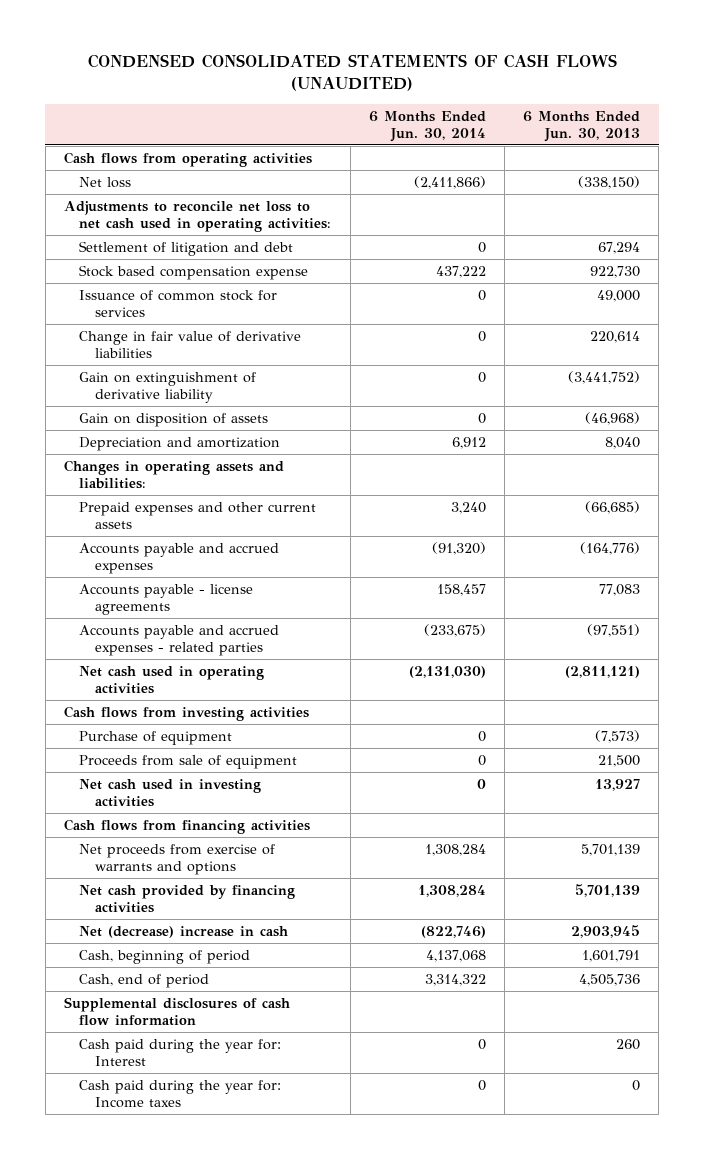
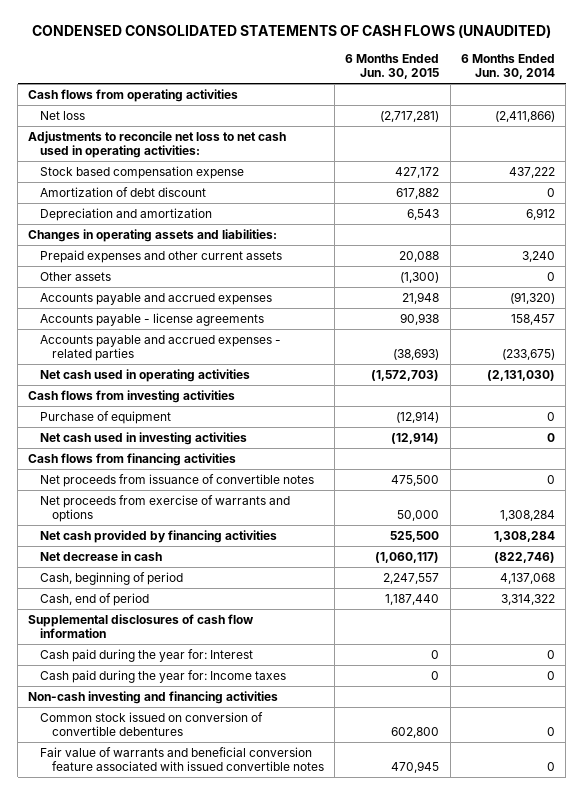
- | 6 Months Ended Jun. 30, 2014 | 6 Months Ended Jun. 30, 2013
+ | 6 Months Ended Jun. 30, 2015 | 6 Months Ended Jun. 30, 2014
- Settlement of litigation and debt | 0 | 67,294
- Issuance of common stock for services | 0 | 49,000
- Change in fair value of derivative liabilities | 0 | 220,614
- Gain on extinguishment of derivative liability | 0 | (3,441,752)
- Gain on disposition of assets | 0 | (46,968)
+ Amortization of debt discount | 617,882 | 0
+ Other assets | (1,300) | 0
- Proceeds from sale of equipment | 0 | 21,500
+ Net proceeds from issuance of convertible notes | 475,500 | 0
- Net (decrease) increase in cash | (822,746) | 2,903,945
+ Net decrease in cash | (1,060,117) | (822,746)
+ Non-cash investing and financing activities
+ Common stock issued on conversion of convertible debentures | 602,800 | 0
+ Fair value of warrants and beneficial conversion feature associated with issued convertible notes | 470,945 | 0

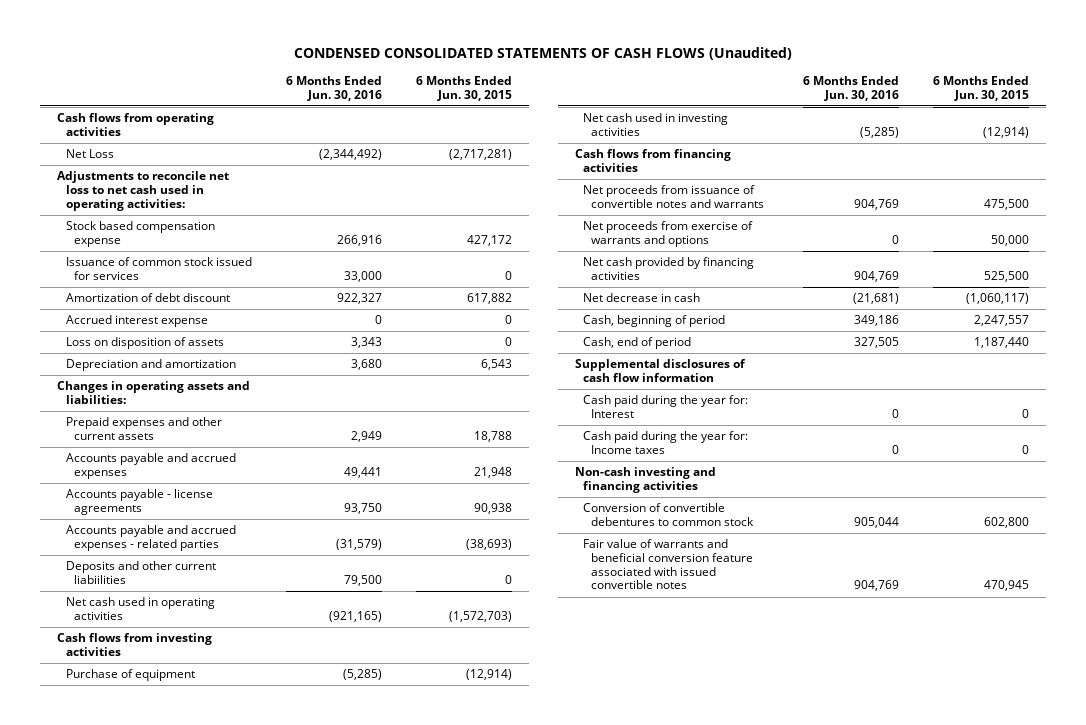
- CONDENSED CONSOLIDATED STATEMENTS OF CASH FLOWS (UNAUDITED)
+ CONDENSED CONSOLIDATED STATEMENTS OF CASH FLOWS (Unaudited)
- | 6 Months Ended Jun. 30, 2015 | 6 Months Ended Jun. 30, 2014
+ | 6 Months Ended Jun. 30, 2016 | 6 Months Ended Jun. 30, 2015
- Net loss | (2,717,281) | (2,411,866)
+ Net Loss | (2,344,492) | (2,717,281)
+ Issuance of common stock issued for services | 33,000 | 0
+ Accrued interest expense | 0 | 0
+ Loss on disposition of assets | 3,343 | 0
- Prepaid expenses and other current assets | 20,088 | 3,240
- Other assets | (1,300) | 0
+ Prepaid expenses and other current assets | 2,949 | 18,788
+ Deposits and other current liabiilities | 79,500 | 0
- Net proceeds from issuance of convertible notes | 475,500 | 0
+ Net proceeds from issuance of convertible notes and warrants | 904,769 | 475,500
- Common stock issued on conversion of convertible debentures | 602,800 | 0
+ Conversion of convertible debentures to common stock | 905,044 | 602,800

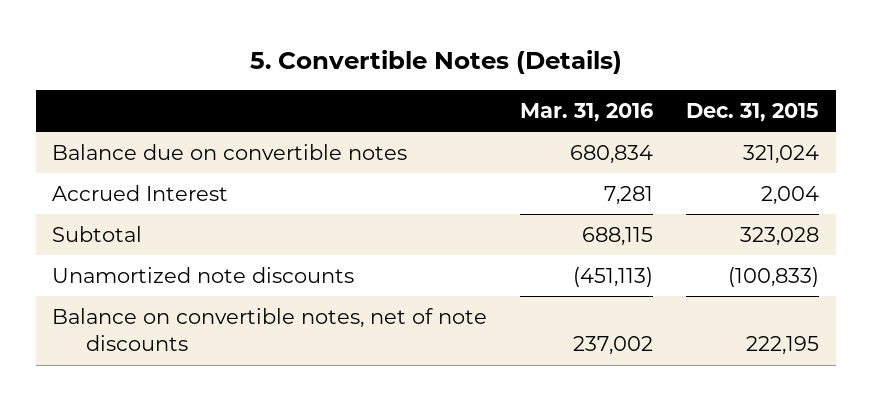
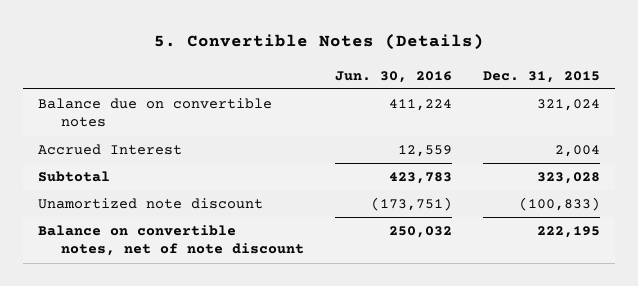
- | Mar. 31, 2016 | Dec. 31, 2015
+ | Jun. 30, 2016 | Dec. 31, 2015
- Unamortized note discounts | (451,113) | (100,833)
- Balance on convertible notes, net of note discounts | 237,002 | 222,195
+ Unamortized note discount | (173,751) | (100,833)
+ Balance on convertible notes, net of note discount | 250,032 | 222,195

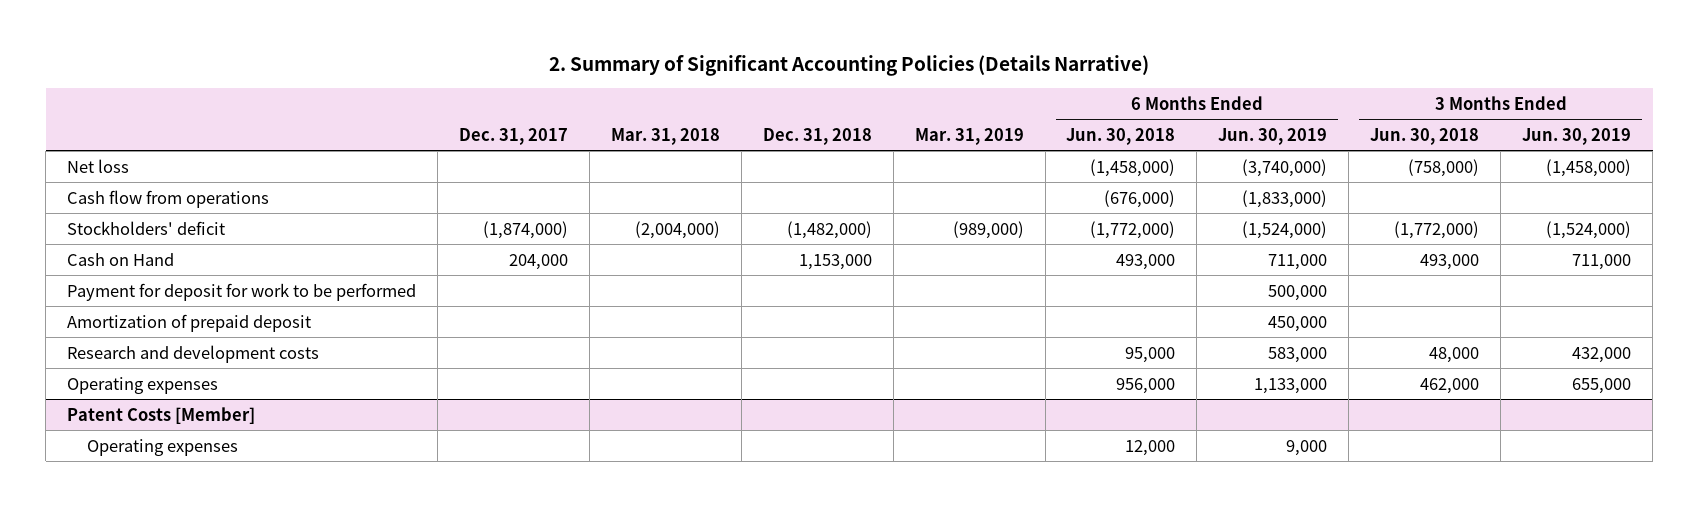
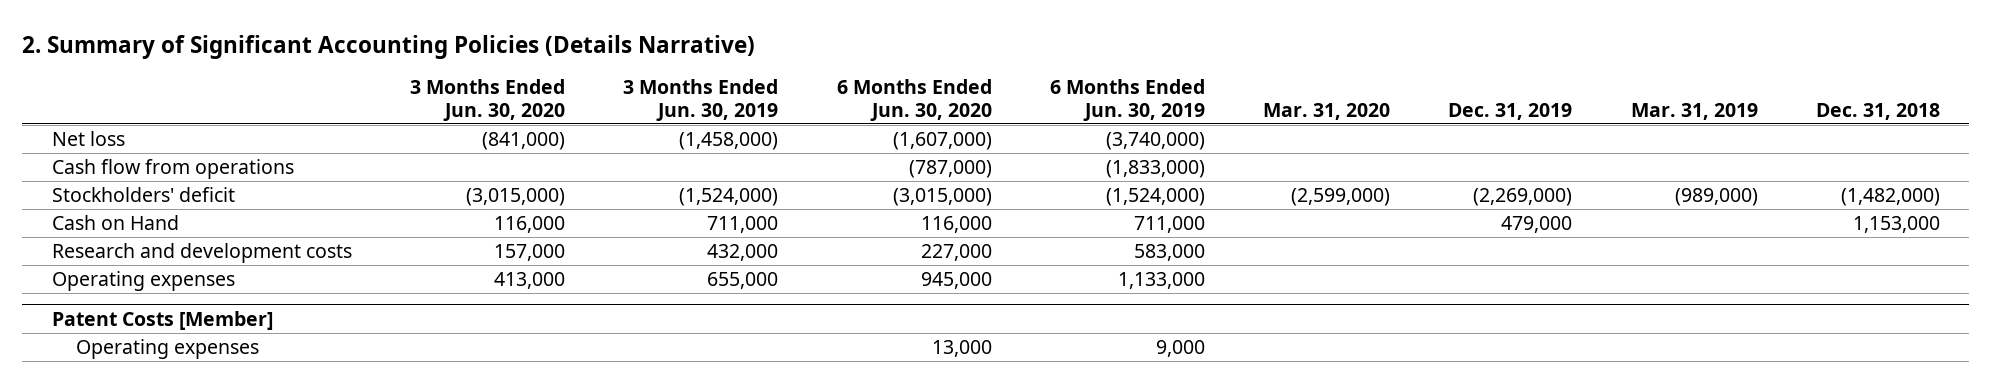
- | Dec. 31, 2017 | Mar. 31, 2018 | Dec. 31, 2018 | Mar. 31, 2019 | 6 Months Ended Jun. 30, 2018 | 6 Months Ended Jun. 30, 2019 | 3 Months Ended Jun. 30, 2018 | 3 Months Ended Jun. 30, 2019
+ | 3 Months Ended Jun. 30, 2020 | 3 Months Ended Jun. 30, 2019 | 6 Months Ended Jun. 30, 2020 | 6 Months Ended Jun. 30, 2019 | Mar. 31, 2020 | Dec. 31, 2019 | Mar. 31, 2019 | Dec. 31, 2018
- Payment for deposit for work to be performed | | | | | | 500,000 | |
- Amortization of prepaid deposit | | | | | | 450,000 | |

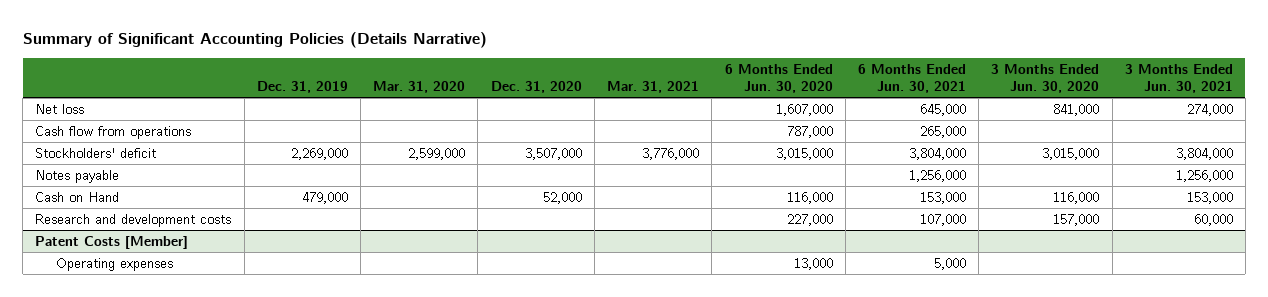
- 2. Summary of Significant Accounting Policies (Details Narrative)
+ Summary of Significant Accounting Policies (Details Narrative)
- | 3 Months Ended Jun. 30, 2020 | 3 Months Ended Jun. 30, 2019 | 6 Months Ended Jun. 30, 2020 | 6 Months Ended Jun. 30, 2019 | Mar. 31, 2020 | Dec. 31, 2019 | Mar. 31, 2019 | Dec. 31, 2018
+ | Dec. 31, 2019 | Mar. 31, 2020 | Dec. 31, 2020 | Mar. 31, 2021 | 6 Months Ended Jun. 30, 2020 | 6 Months Ended Jun. 30, 2021 | 3 Months Ended Jun. 30, 2020 | 3 Months Ended Jun. 30, 2021
- Net loss | (841,000) | (1,458,000) | (1,607,000) | (3,740,000) | | | |
- Cash flow from operations | | | (787,000) | (1,833,000) | | | |
- Stockholders' deficit | (3,015,000) | (1,524,000) | (3,015,000) | (1,524,000) | (2,599,000) | (2,269,000) | (989,000) | (1,482,000)
+ Net loss | | | | | 1,607,000 | 645,000 | 841,000 | 274,000
+ Cash flow from operations | | | | | 787,000 | 265,000 | |
+ Stockholders' deficit | 2,269,000 | 2,599,000 | 3,507,000 | 3,776,000 | 3,015,000 | 3,804,000 | 3,015,000 | 3,804,000
+ Notes payable | | | | | | 1,256,000 | | 1,256,000
- Operating expenses | 413,000 | 655,000 | 945,000 | 1,133,000 | | | |

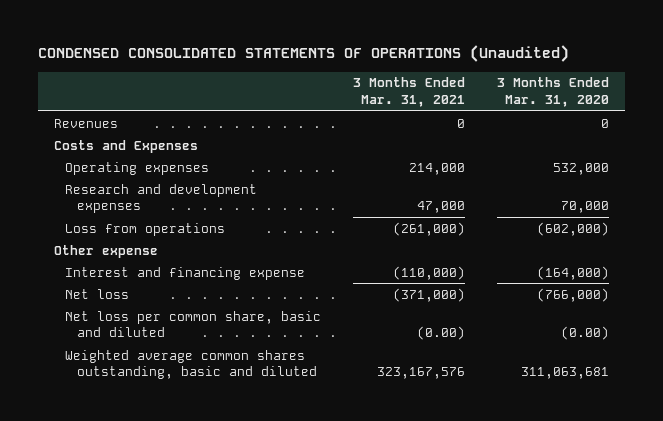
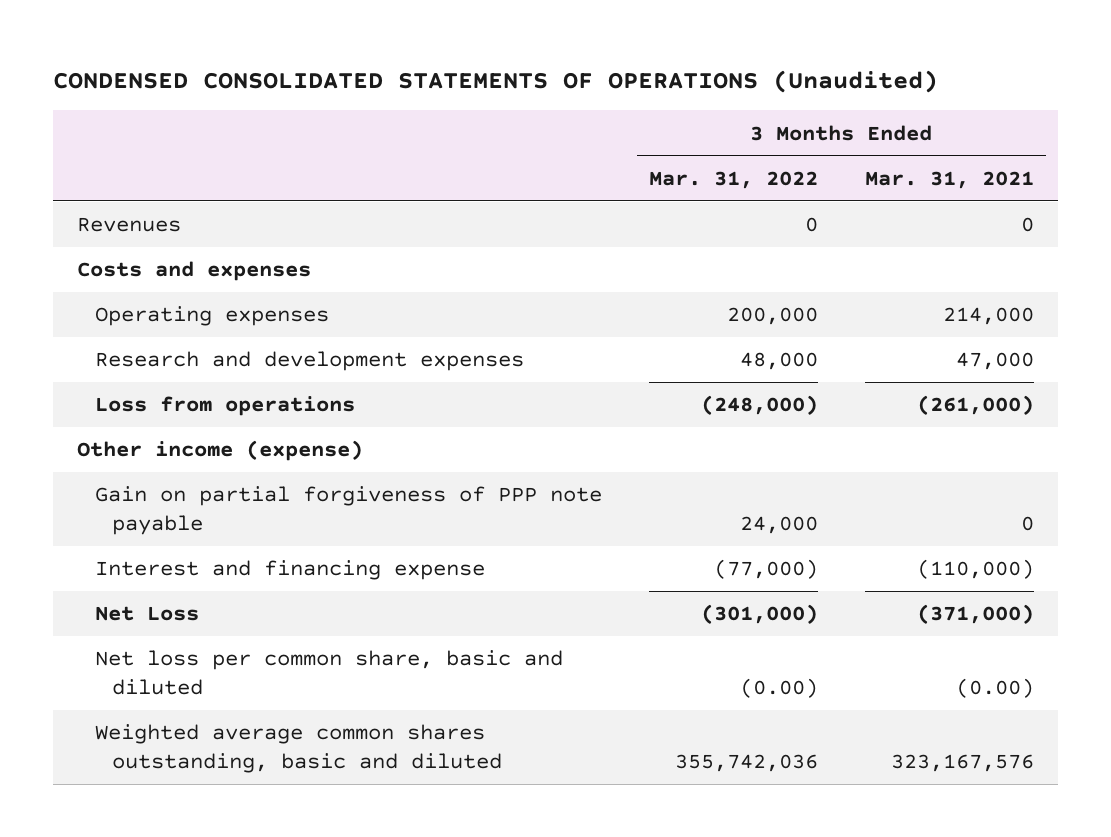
- | 3 Months Ended Mar. 31, 2021 | 3 Months Ended Mar. 31, 2020
+ | 3 Months Ended Mar. 31, 2022 | 3 Months Ended Mar. 31, 2021
- Costs and Expenses
+ Costs and expenses
- Other expense
+ Other income (expense)
+ Gain on partial forgiveness of PPP note payable | 24,000 | 0
- Net loss | (371,000) | (766,000)
+ Net Loss | (301,000) | (371,000)

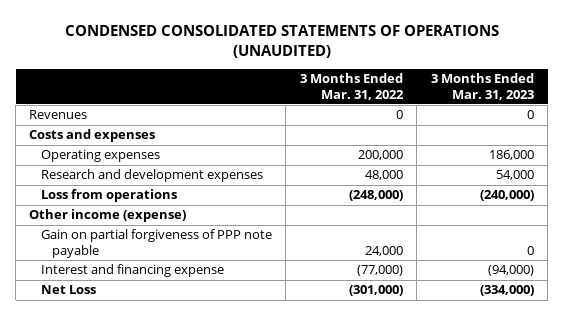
- CONDENSED CONSOLIDATED STATEMENTS OF OPERATIONS (Unaudited)
+ CONDENSED CONSOLIDATED STATEMENTS OF OPERATIONS (UNAUDITED)
- | 3 Months Ended Mar. 31, 2022 | 3 Months Ended Mar. 31, 2021
+ | 3 Months Ended Mar. 31, 2022 | 3 Months Ended Mar. 31, 2023
- Net loss per common share, basic and diluted | (0.00) | (0.00)
- Weighted average common shares outstanding, basic and diluted | 355,742,036 | 323,167,576

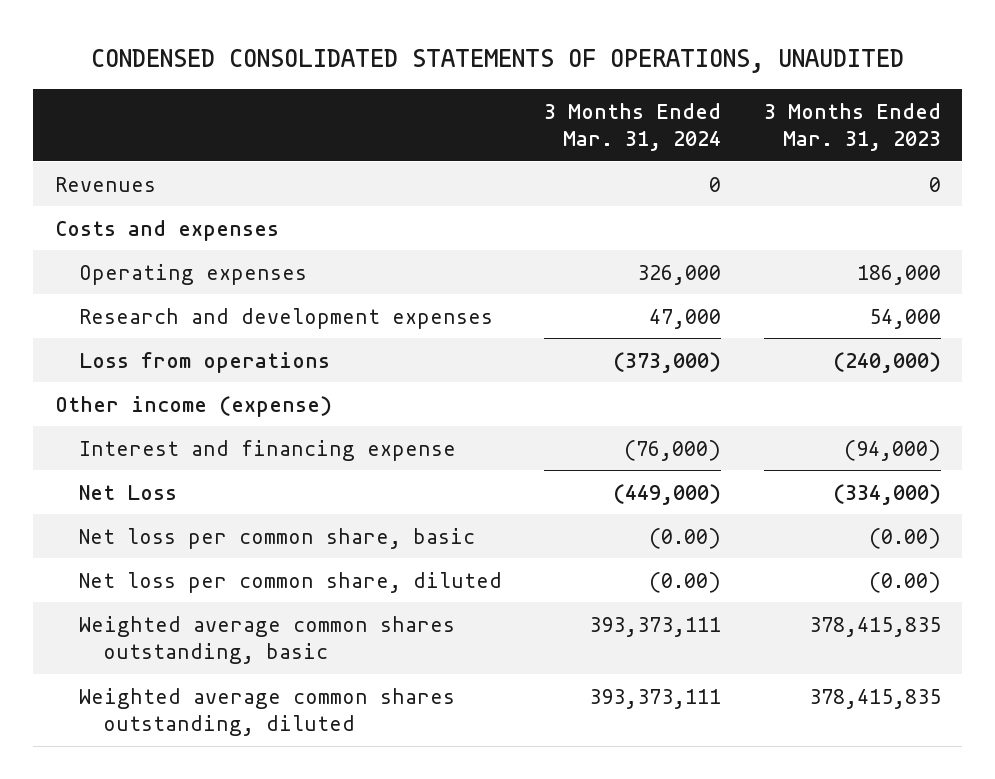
- CONDENSED CONSOLIDATED STATEMENTS OF OPERATIONS (UNAUDITED)
+ CONDENSED CONSOLIDATED STATEMENTS OF OPERATIONS, UNAUDITED
- | 3 Months Ended Mar. 31, 2022 | 3 Months Ended Mar. 31, 2023
+ | 3 Months Ended Mar. 31, 2024 | 3 Months Ended Mar. 31, 2023
- Gain on partial forgiveness of PPP note payable | 24,000 | 0
+ Net loss per common share, basic | (0.00) | (0.00)
+ Net loss per common share, diluted | (0.00) | (0.00)
+ Weighted average common shares outstanding, basic | 393,373,111 | 378,415,835
+ Weighted average common shares outstanding, diluted | 393,373,111 | 378,415,835

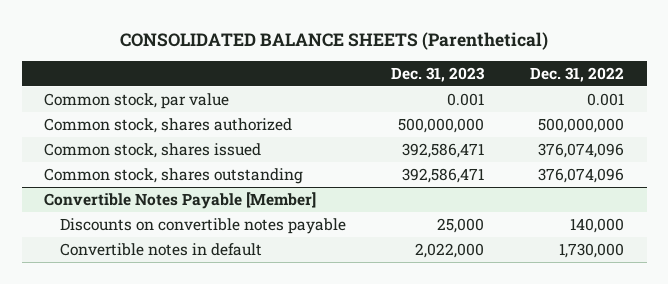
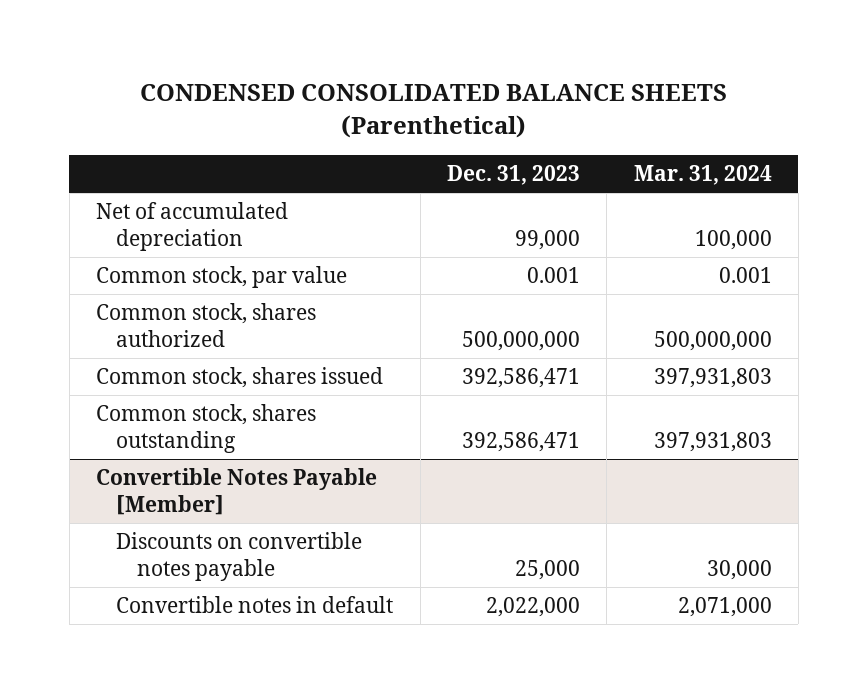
- CONSOLIDATED BALANCE SHEETS (Parenthetical)
+ CONDENSED CONSOLIDATED BALANCE SHEETS (Parenthetical)
- | Dec. 31, 2023 | Dec. 31, 2022
+ | Dec. 31, 2023 | Mar. 31, 2024
+ Net of accumulated depreciation | 99,000 | 100,000

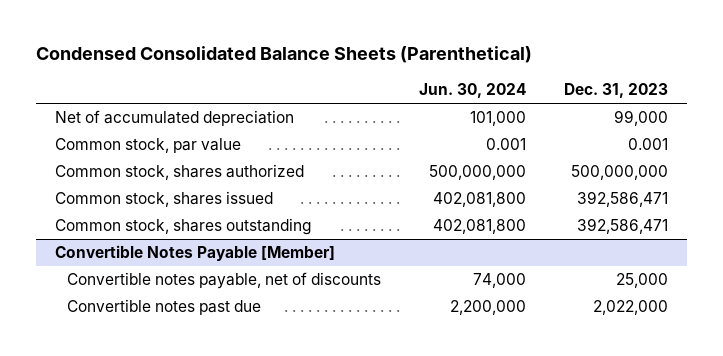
- CONDENSED CONSOLIDATED BALANCE SHEETS (Parenthetical)
+ Condensed Consolidated Balance Sheets (Parenthetical)
- | Dec. 31, 2023 | Mar. 31, 2024
+ | Jun. 30, 2024 | Dec. 31, 2023
@ Convertible Notes Payable [Member]
- Discounts on convertible notes payable | 25,000 | 30,000
- Convertible notes in default | 2,022,000 | 2,071,000
+ Convertible notes payable, net of discounts | 74,000 | 25,000
+ Convertible notes past due | 2,200,000 | 2,022,000

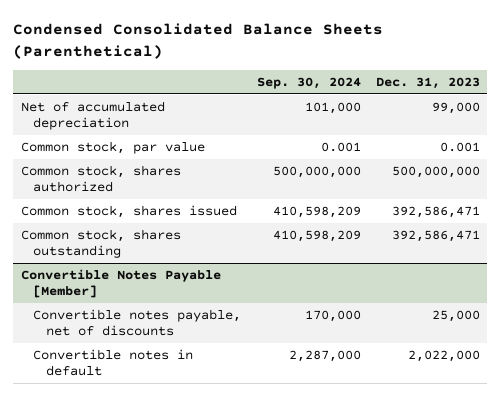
- | Jun. 30, 2024 | Dec. 31, 2023
+ | Sep. 30, 2024 | Dec. 31, 2023
@ Convertible Notes Payable [Member]
- Convertible notes past due | 2,200,000 | 2,022,000
+ Convertible notes in default | 2,287,000 | 2,022,000

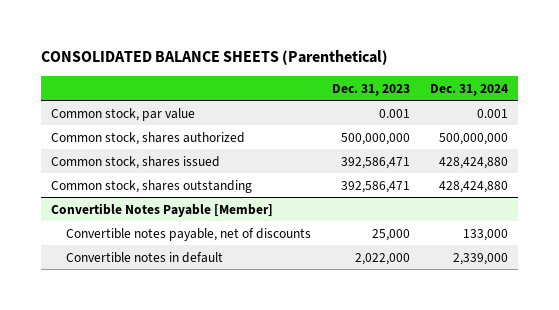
- Condensed Consolidated Balance Sheets (Parenthetical)
+ CONSOLIDATED BALANCE SHEETS (Parenthetical)
- | Sep. 30, 2024 | Dec. 31, 2023
+ | Dec. 31, 2023 | Dec. 31, 2024
- Net of accumulated depreciation | 101,000 | 99,000

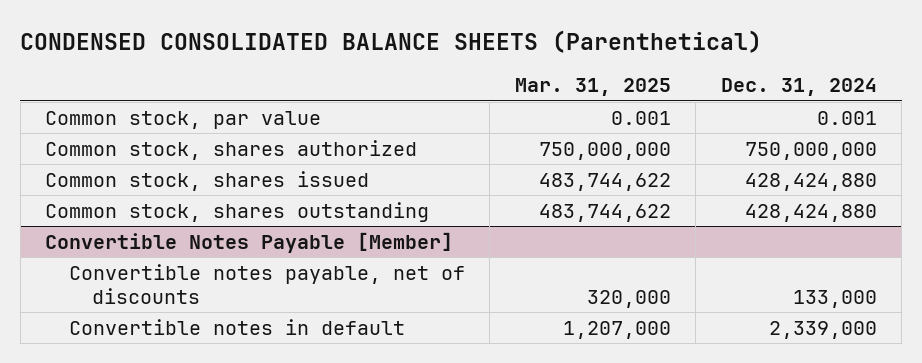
- CONSOLIDATED BALANCE SHEETS (Parenthetical)
+ CONDENSED CONSOLIDATED BALANCE SHEETS (Parenthetical)
- | Dec. 31, 2023 | Dec. 31, 2024
+ | Mar. 31, 2025 | Dec. 31, 2024
- Common stock, shares authorized | 500,000,000 | 500,000,000
+ Common stock, shares authorized | 750,000,000 | 750,000,000

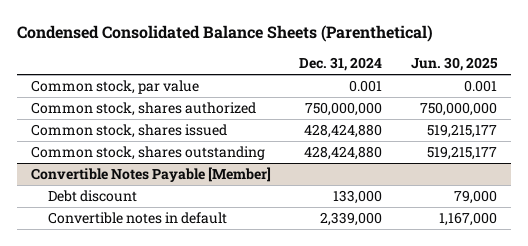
- CONDENSED CONSOLIDATED BALANCE SHEETS (Parenthetical)
+ Condensed Consolidated Balance Sheets (Parenthetical)
- | Mar. 31, 2025 | Dec. 31, 2024
+ | Dec. 31, 2024 | Jun. 30, 2025
@ Convertible Notes Payable [Member]
- Convertible notes payable, net of discounts | 320,000 | 133,000
+ Debt discount | 133,000 | 79,000

